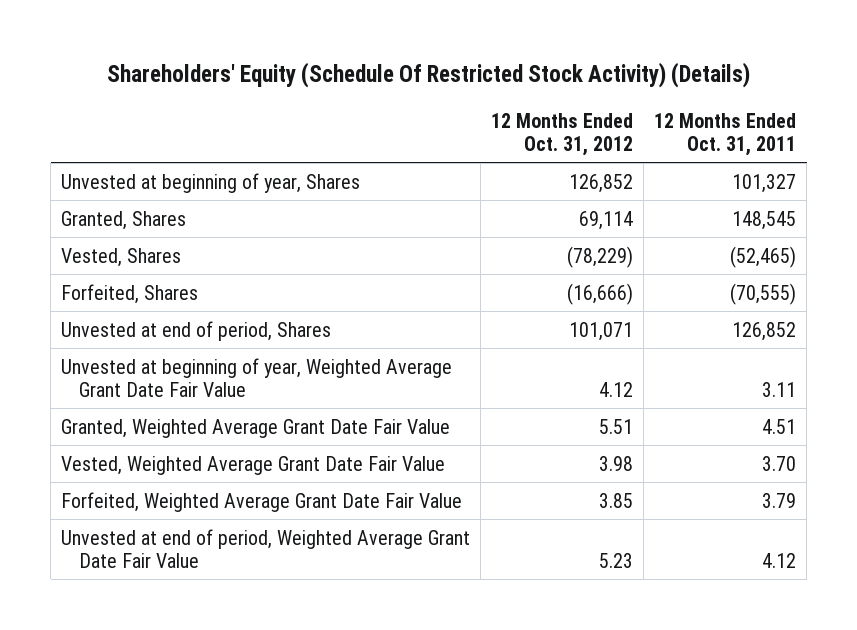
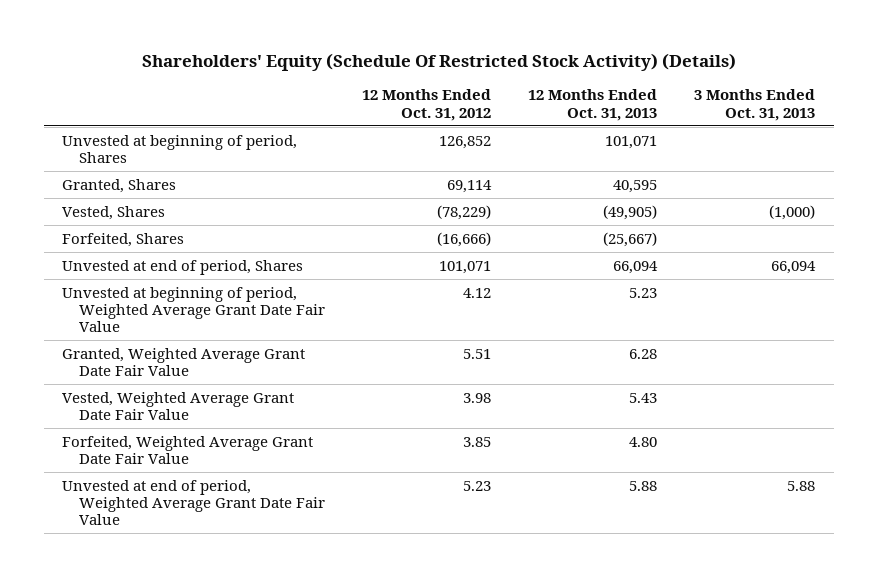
- | 12 Months Ended Oct. 31, 2012 | 12 Months Ended Oct. 31, 2011
+ | 12 Months Ended Oct. 31, 2012 | 12 Months Ended Oct. 31, 2013 | 3 Months Ended Oct. 31, 2013
- Unvested at beginning of year, Shares | 126,852 | 101,327
+ Unvested at beginning of period, Shares | 126,852 | 101,071 |
- Unvested at beginning of year, Weighted Average Grant Date Fair Value | 4.12 | 3.11
+ Unvested at beginning of period, Weighted Average Grant Date Fair Value | 4.12 | 5.23 |

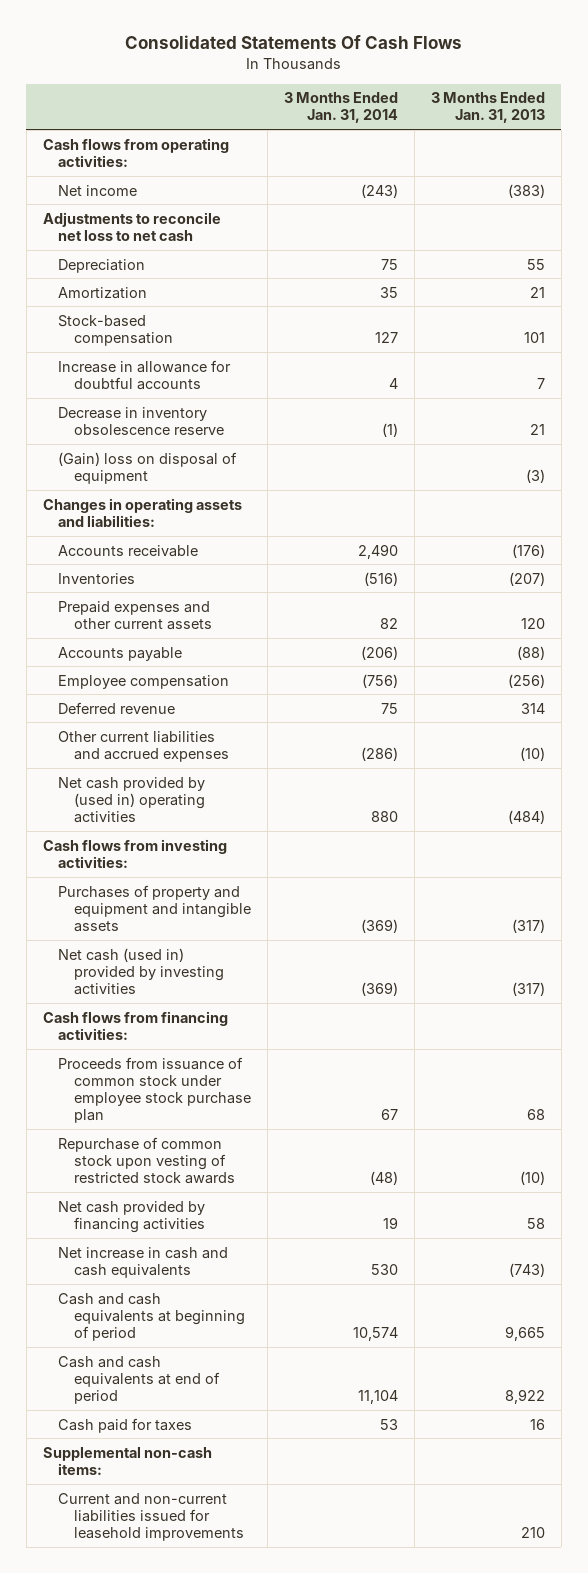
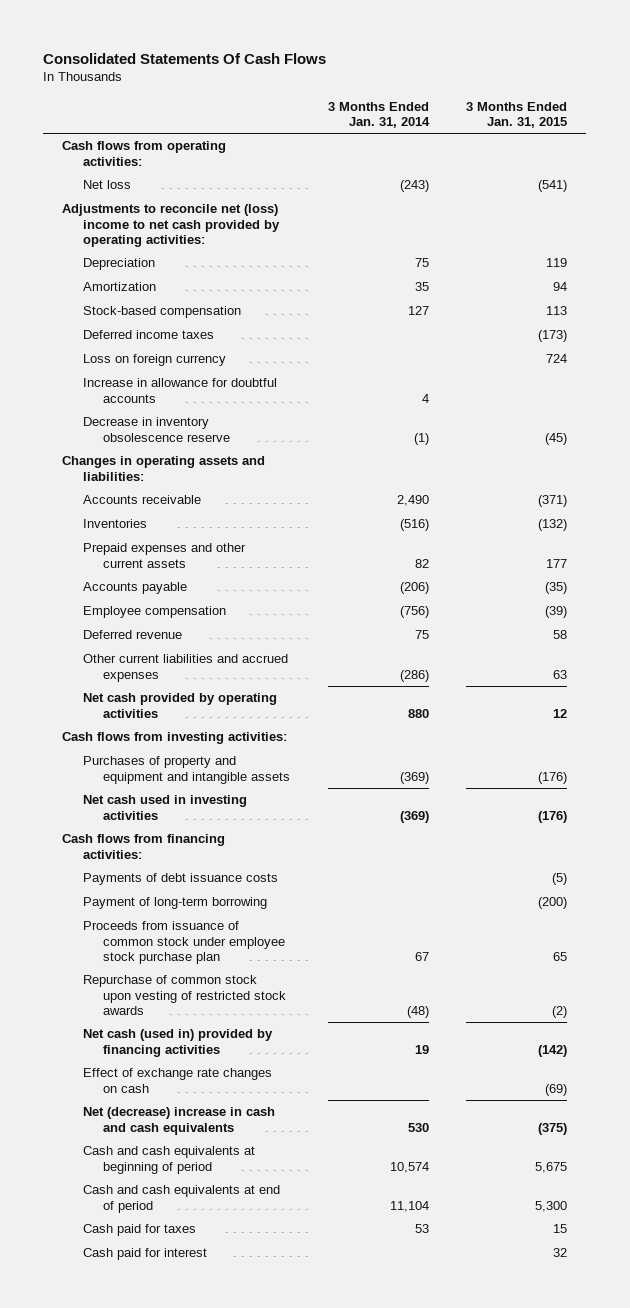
- | 3 Months Ended Jan. 31, 2014 | 3 Months Ended Jan. 31, 2013
+ | 3 Months Ended Jan. 31, 2014 | 3 Months Ended Jan. 31, 2015
- Net income | (243) | (383)
- Adjustments to reconcile net loss to net cash
+ Net loss | (243) | (541)
+ Adjustments to reconcile net (loss) income to net cash provided by operating activities:
+ Deferred income taxes | | (173)
+ Loss on foreign currency | | 724
- (Gain) loss on disposal of equipment | | (3)
- Net cash provided by (used in) operating activities | 880 | (484)
+ Net cash provided by operating activities | 880 | 12
- Net cash (used in) provided by investing activities | (369) | (317)
+ Net cash used in investing activities | (369) | (176)
+ Payments of debt issuance costs | | (5)
+ Payment of long-term borrowing | | (200)
- Net cash provided by financing activities | 19 | 58
- Net increase in cash and cash equivalents | 530 | (743)
+ Net cash (used in) provided by financing activities | 19 | (142)
+ Effect of exchange rate changes on cash | | (69)
+ Net (decrease) increase in cash and cash equivalents | 530 | (375)
- Supplemental non-cash items:
- Current and non-current liabilities issued for leasehold improvements | | 210
+ Cash paid for interest | | 32

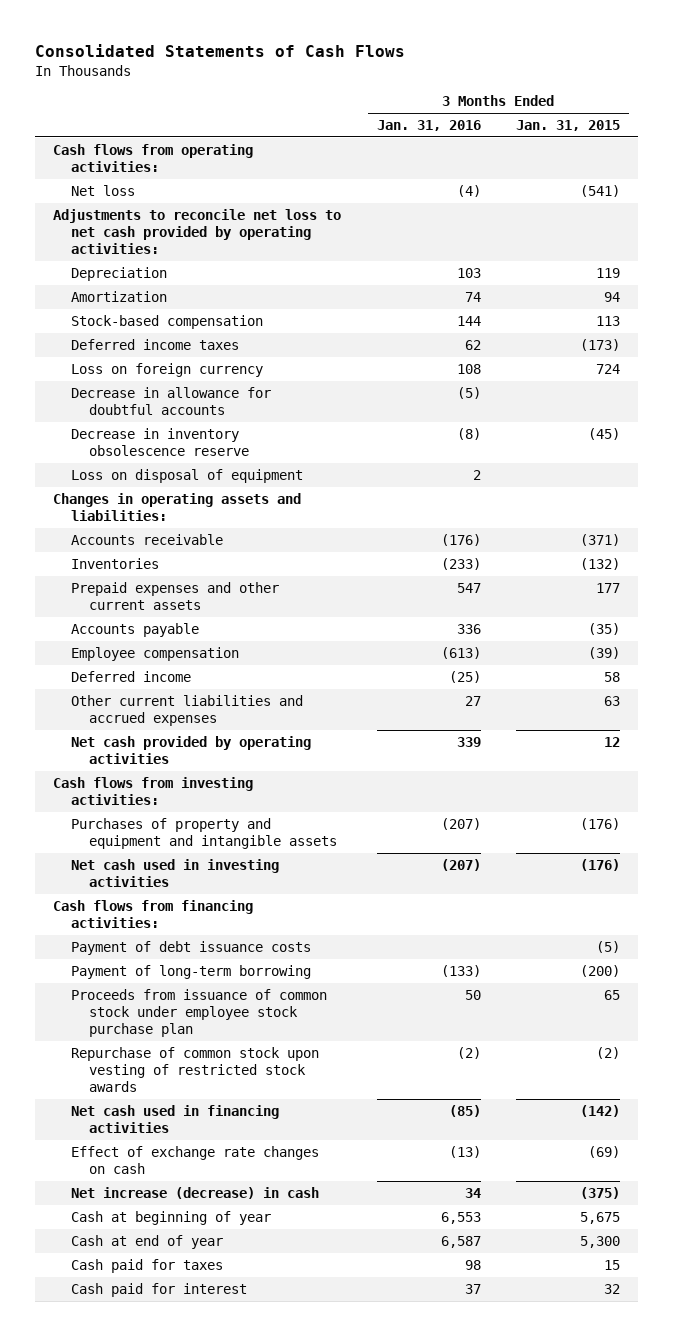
- Consolidated Statements Of Cash Flows
+ Consolidated Statements of Cash Flows
- | 3 Months Ended Jan. 31, 2014 | 3 Months Ended Jan. 31, 2015
+ | 3 Months Ended Jan. 31, 2016 | 3 Months Ended Jan. 31, 2015
- Adjustments to reconcile net (loss) income to net cash provided by operating activities:
+ Adjustments to reconcile net loss to net cash provided by operating activities:
- Increase in allowance for doubtful accounts | 4 |
+ Decrease in allowance for doubtful accounts | (5) |
+ Loss on disposal of equipment | 2 |
- Deferred revenue | 75 | 58
+ Deferred income | (25) | 58
- Payments of debt issuance costs | | (5)
+ Payment of debt issuance costs | | (5)
- Net cash (used in) provided by financing activities | 19 | (142)
+ Net cash used in financing activities | (85) | (142)
- Net (decrease) increase in cash and cash equivalents | 530 | (375)
- Cash and cash equivalents at beginning of period | 10,574 | 5,675
- Cash and cash equivalents at end of period | 11,104 | 5,300
+ Net increase (decrease) in cash | 34 | (375)
+ Cash at beginning of year | 6,553 | 5,675
+ Cash at end of year | 6,587 | 5,300

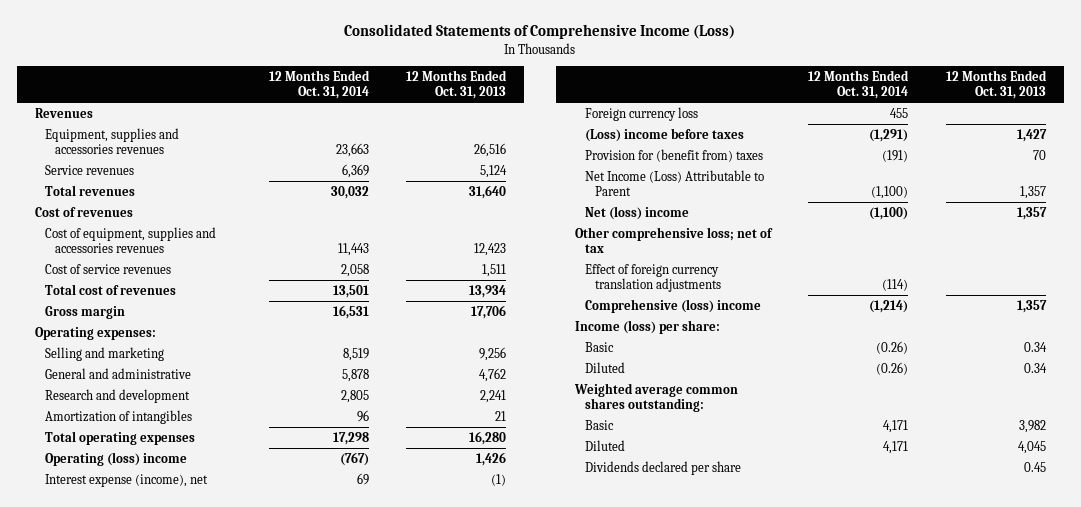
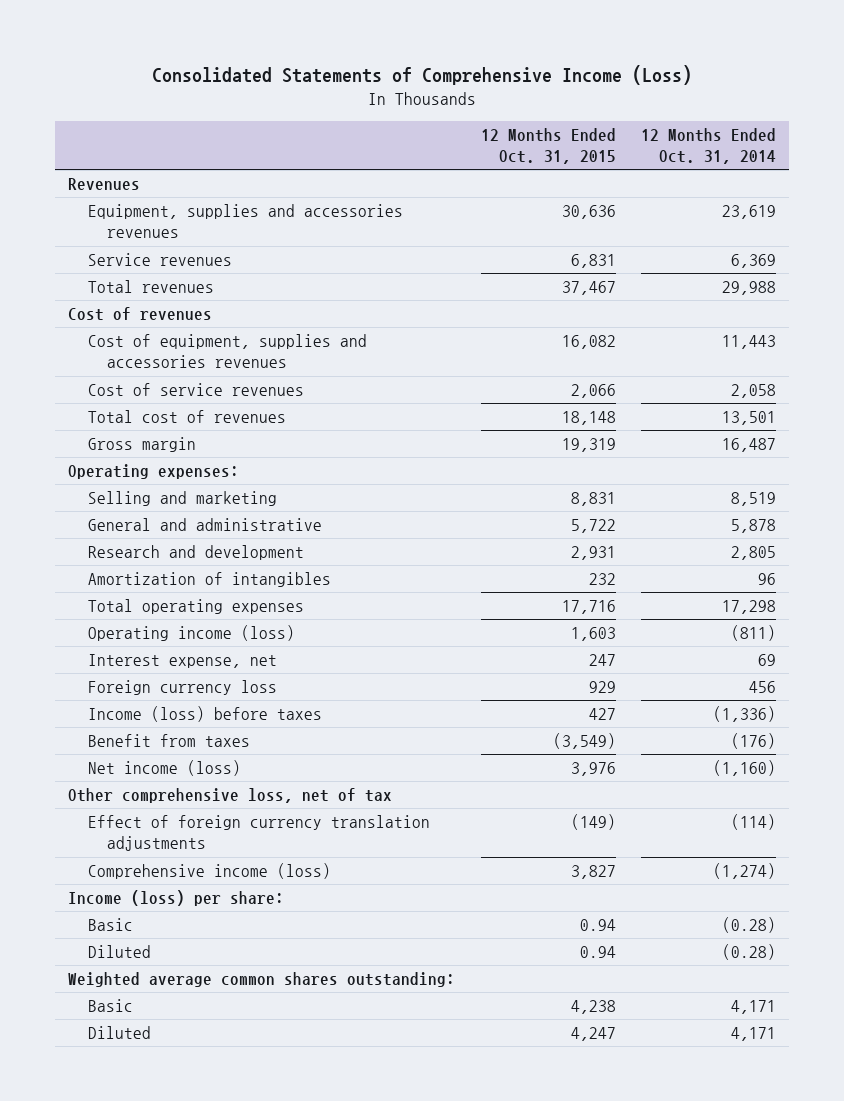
- | 12 Months Ended Oct. 31, 2014 | 12 Months Ended Oct. 31, 2013
+ | 12 Months Ended Oct. 31, 2015 | 12 Months Ended Oct. 31, 2014
- Equipment, supplies and accessories revenues | 23,663 | 26,516
+ Equipment, supplies and accessories revenues | 30,636 | 23,619
- Total revenues | 30,032 | 31,640
+ Total revenues | 37,467 | 29,988
- Gross margin | 16,531 | 17,706
+ Gross margin | 19,319 | 16,487
- Operating (loss) income | (767) | 1,426
- Interest expense (income), net | 69 | (1)
- Foreign currency loss | 455 |
- (Loss) income before taxes | (1,291) | 1,427
- Provision for (benefit from) taxes | (191) | 70
- Net Income (Loss) Attributable to Parent | (1,100) | 1,357
- Net (loss) income | (1,100) | 1,357
- Other comprehensive loss; net of tax
+ Operating income (loss) | 1,603 | (811)
+ Interest expense, net | 247 | 69
+ Foreign currency loss | 929 | 456
+ Income (loss) before taxes | 427 | (1,336)
+ Benefit from taxes | (3,549) | (176)
+ Net income (loss) | 3,976 | (1,160)
+ Other comprehensive loss, net of tax
- Comprehensive (loss) income | (1,214) | 1,357
+ Comprehensive income (loss) | 3,827 | (1,274)
- Basic | (0.26) | 0.34
- Diluted | (0.26) | 0.34
+ Basic | 0.94 | (0.28)
+ Diluted | 0.94 | (0.28)
- Dividends declared per share | | 0.45

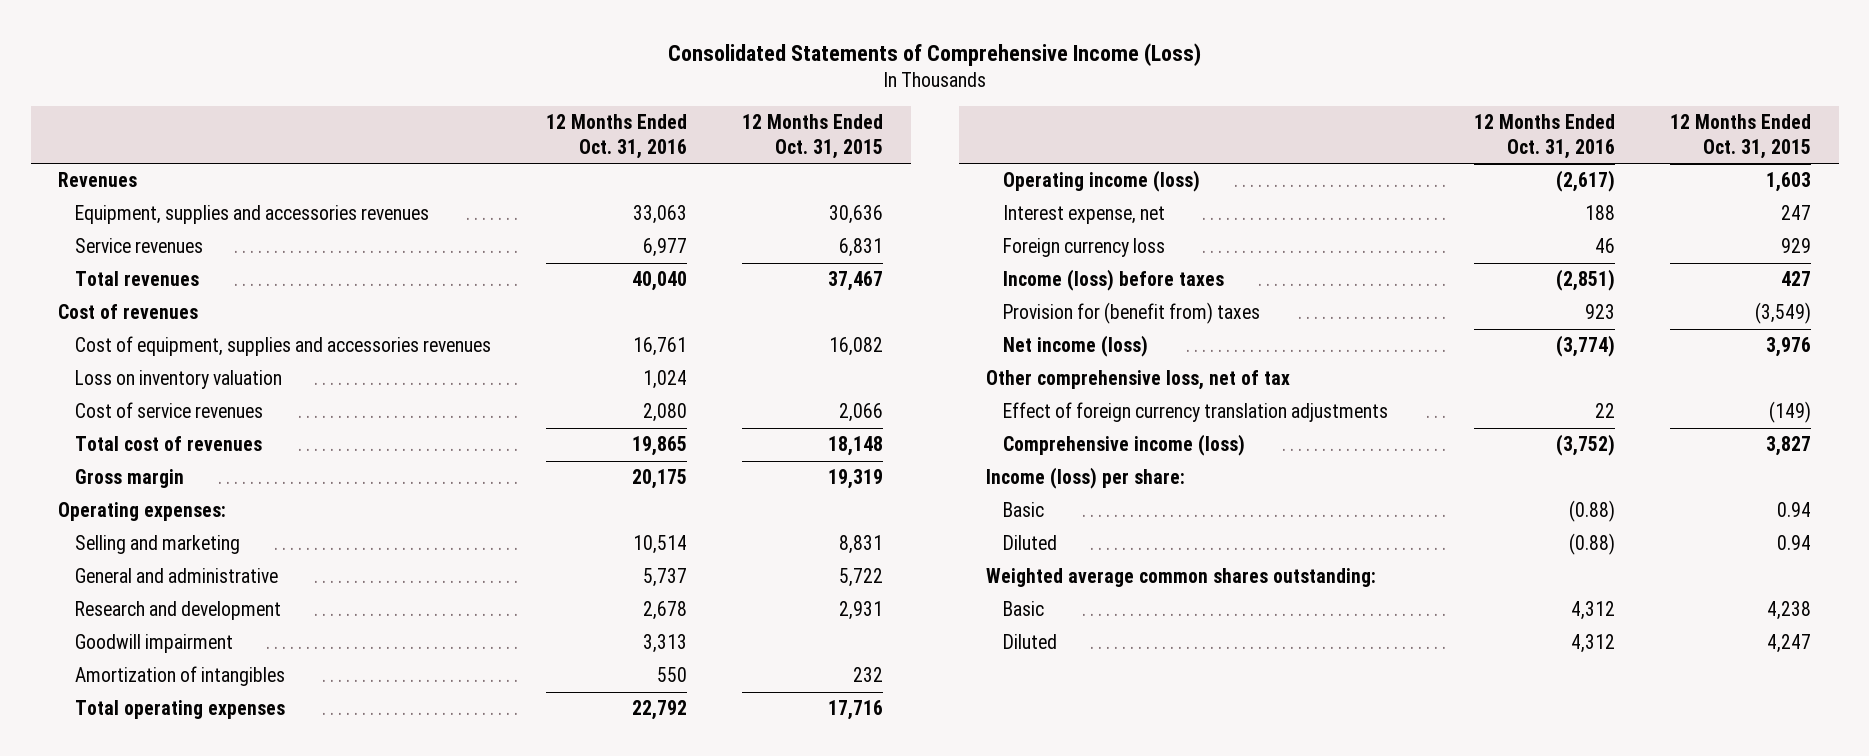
- | 12 Months Ended Oct. 31, 2015 | 12 Months Ended Oct. 31, 2014
+ | 12 Months Ended Oct. 31, 2016 | 12 Months Ended Oct. 31, 2015
+ Loss on inventory valuation | 1,024 |
+ Goodwill impairment | 3,313 |
- Benefit from taxes | (3,549) | (176)
+ Provision for (benefit from) taxes | 923 | (3,549)

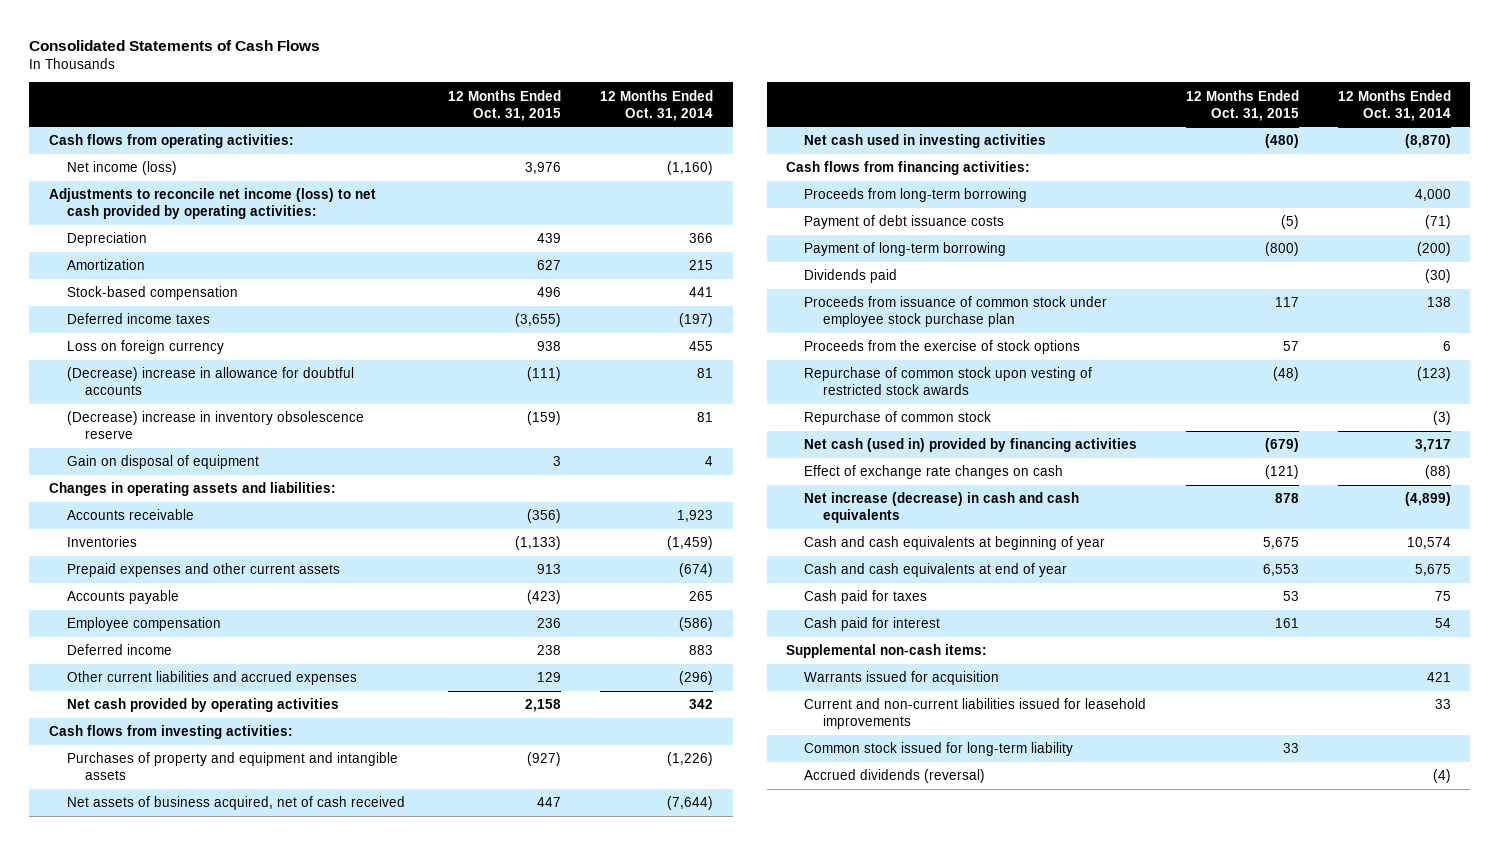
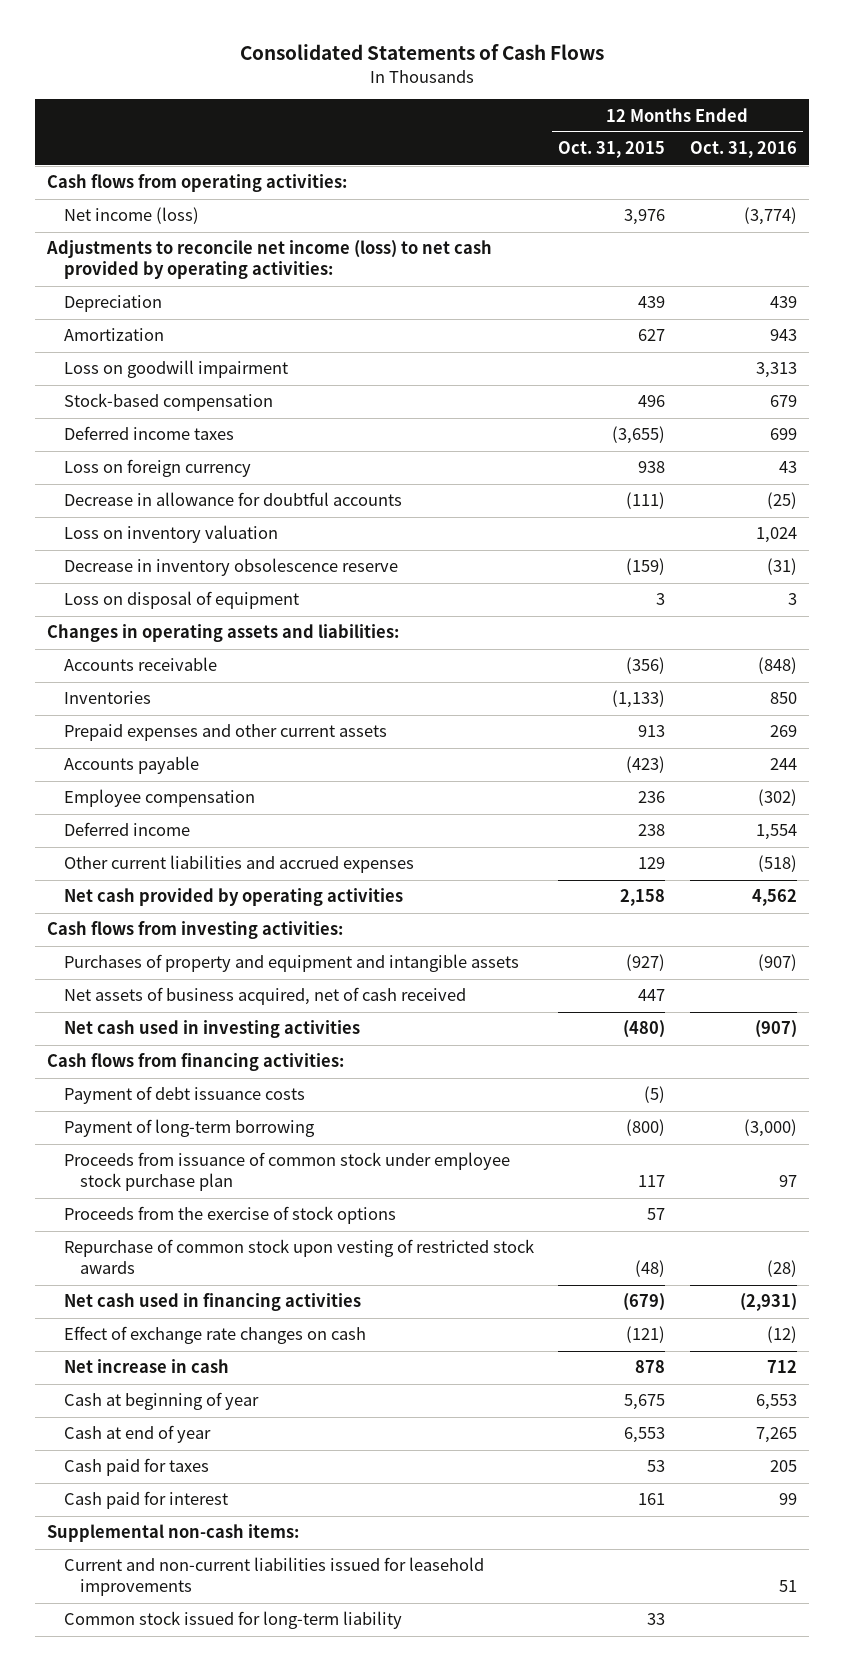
- | 12 Months Ended Oct. 31, 2015 | 12 Months Ended Oct. 31, 2014
+ | 12 Months Ended Oct. 31, 2015 | 12 Months Ended Oct. 31, 2016
+ Loss on goodwill impairment | | 3,313
- (Decrease) increase in allowance for doubtful accounts | (111) | 81
- (Decrease) increase in inventory obsolescence reserve | (159) | 81
- Gain on disposal of equipment | 3 | 4
+ Decrease in allowance for doubtful accounts | (111) | (25)
+ Loss on inventory valuation | | 1,024
+ Decrease in inventory obsolescence reserve | (159) | (31)
+ Loss on disposal of equipment | 3 | 3
- Proceeds from long-term borrowing | | 4,000
- Dividends paid | | (30)
- Repurchase of common stock | | (3)
- Net cash (used in) provided by financing activities | (679) | 3,717
+ Net cash used in financing activities | (679) | (2,931)
- Net increase (decrease) in cash and cash equivalents | 878 | (4,899)
- Cash and cash equivalents at beginning of year | 5,675 | 10,574
- Cash and cash equivalents at end of year | 6,553 | 5,675
+ Net increase in cash | 878 | 712
+ Cash at beginning of year | 5,675 | 6,553
+ Cash at end of year | 6,553 | 7,265
- Warrants issued for acquisition | | 421
- Accrued dividends (reversal) | | (4)

